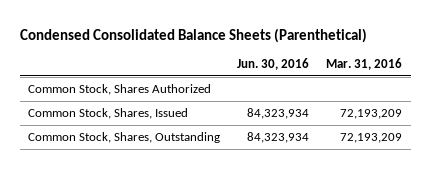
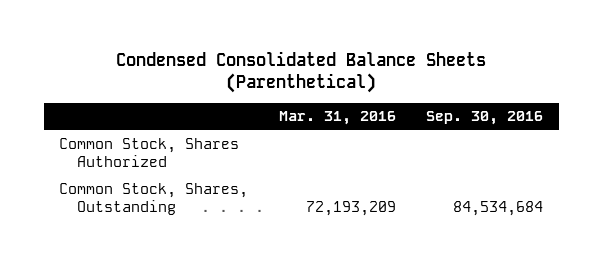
- | Jun. 30, 2016 | Mar. 31, 2016
+ | Mar. 31, 2016 | Sep. 30, 2016
- Common Stock, Shares, Issued | 84,323,934 | 72,193,209

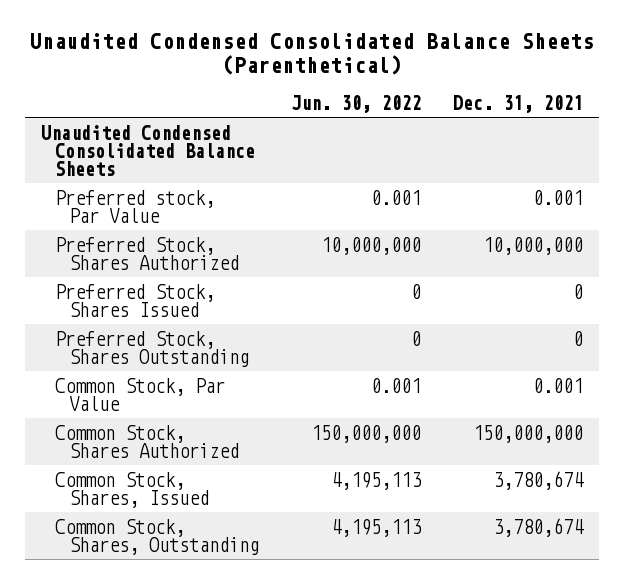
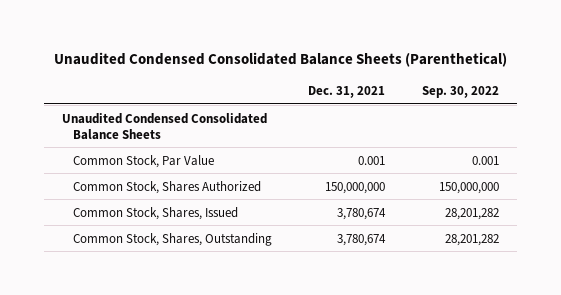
- | Jun. 30, 2022 | Dec. 31, 2021
+ | Dec. 31, 2021 | Sep. 30, 2022
- Preferred stock, Par Value | 0.001 | 0.001
- Preferred Stock, Shares Authorized | 10,000,000 | 10,000,000
- Preferred Stock, Shares Issued | 0 | 0
- Preferred Stock, Shares Outstanding | 0 | 0

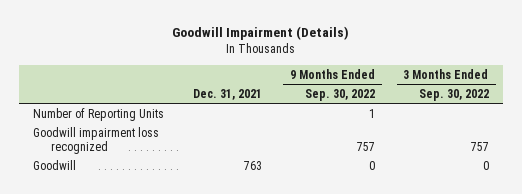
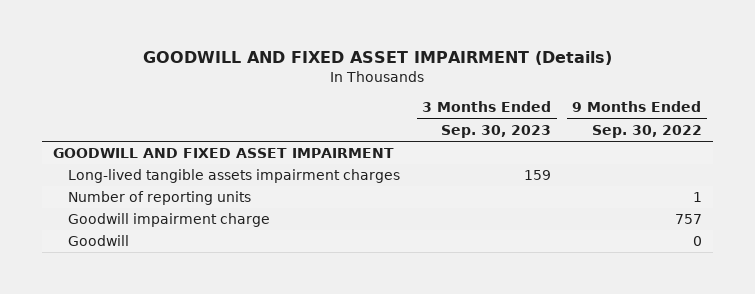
- Goodwill Impairment (Details)
+ GOODWILL AND FIXED ASSET IMPAIRMENT (Details)
- | Dec. 31, 2021 | 9 Months Ended Sep. 30, 2022 | 3 Months Ended Sep. 30, 2022
+ | 3 Months Ended Sep. 30, 2023 | 9 Months Ended Sep. 30, 2022
- Number of Reporting Units | | 1 |
- Goodwill impairment loss recognized | | 757 | 757
+ GOODWILL AND FIXED ASSET IMPAIRMENT
+ Long-lived tangible assets impairment charges | 159 |
+ Number of reporting units | | 1
+ Goodwill impairment charge | | 757

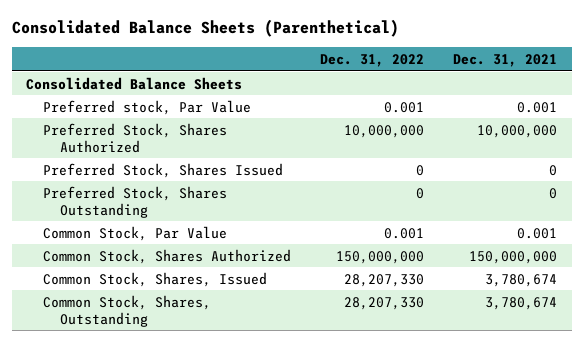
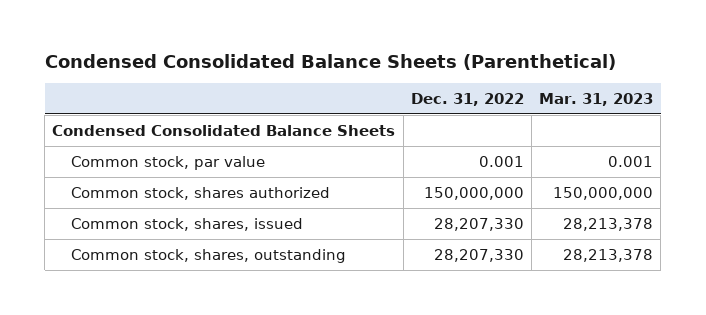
- Consolidated Balance Sheets (Parenthetical)
+ Condensed Consolidated Balance Sheets (Parenthetical)
- | Dec. 31, 2022 | Dec. 31, 2021
+ | Dec. 31, 2022 | Mar. 31, 2023
- Consolidated Balance Sheets
- Preferred stock, Par Value | 0.001 | 0.001
- Preferred Stock, Shares Authorized | 10,000,000 | 10,000,000
- Preferred Stock, Shares Issued | 0 | 0
- Preferred Stock, Shares Outstanding | 0 | 0
- Common Stock, Par Value | 0.001 | 0.001
- Common Stock, Shares Authorized | 150,000,000 | 150,000,000
- Common Stock, Shares, Issued | 28,207,330 | 3,780,674
- Common Stock, Shares, Outstanding | 28,207,330 | 3,780,674
+ Condensed Consolidated Balance Sheets
+ Common stock, par value | 0.001 | 0.001
+ Common stock, shares authorized | 150,000,000 | 150,000,000
+ Common stock, shares, issued | 28,207,330 | 28,213,378
+ Common stock, shares, outstanding | 28,207,330 | 28,213,378

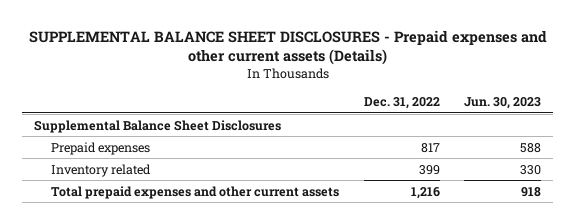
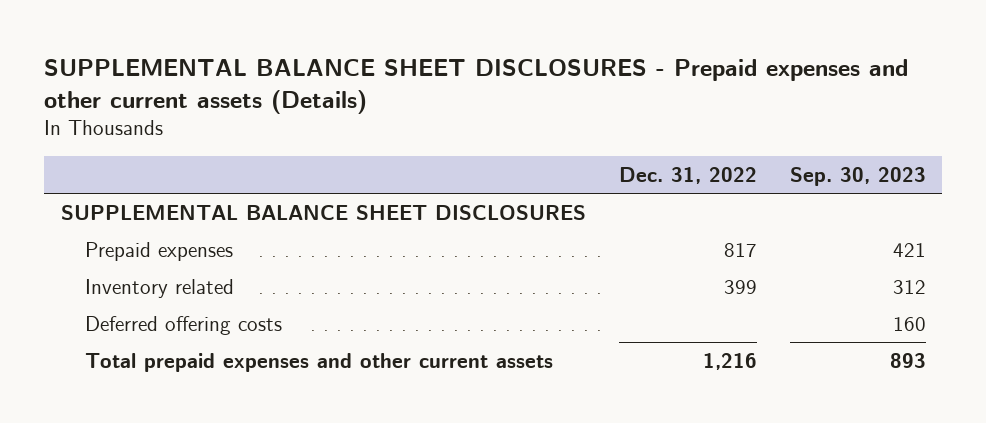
- | Dec. 31, 2022 | Jun. 30, 2023
+ | Dec. 31, 2022 | Sep. 30, 2023
- Supplemental Balance Sheet Disclosures
+ SUPPLEMENTAL BALANCE SHEET DISCLOSURES
+ Deferred offering costs | | 160

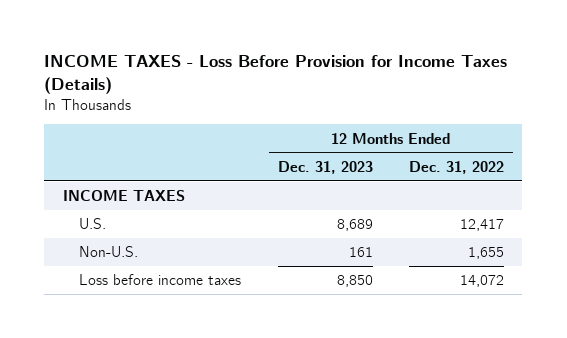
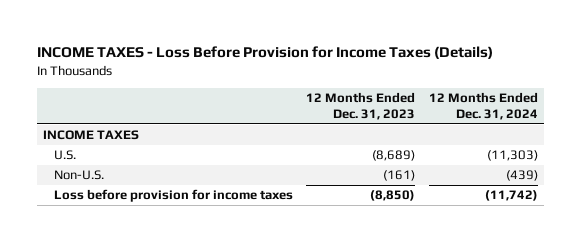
- | 12 Months Ended Dec. 31, 2023 | 12 Months Ended Dec. 31, 2022
+ | 12 Months Ended Dec. 31, 2023 | 12 Months Ended Dec. 31, 2024
- U.S. | 8,689 | 12,417
- Non-U.S. | 161 | 1,655
- Loss before income taxes | 8,850 | 14,072
+ U.S. | (8,689) | (11,303)
+ Non-U.S. | (161) | (439)
+ Loss before provision for income taxes | (8,850) | (11,742)

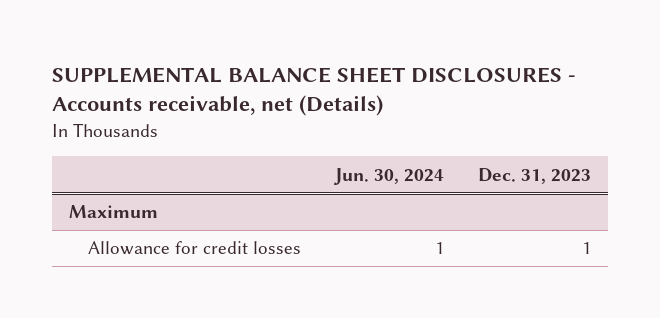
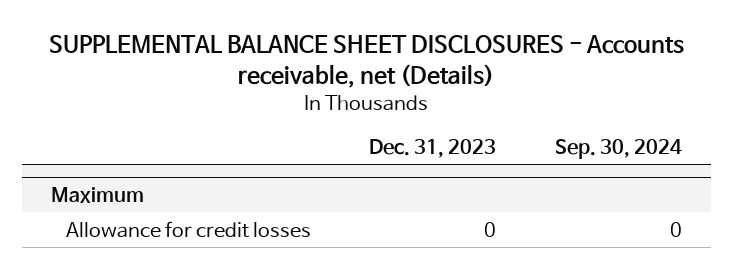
- | Jun. 30, 2024 | Dec. 31, 2023
+ | Dec. 31, 2023 | Sep. 30, 2024
@ Maximum
- Allowance for credit losses | 1 | 1
+ Allowance for credit losses | 0 | 0

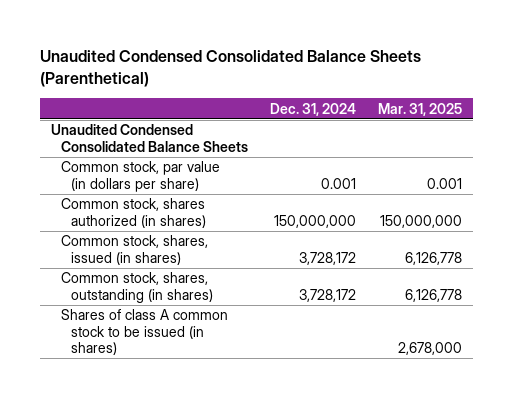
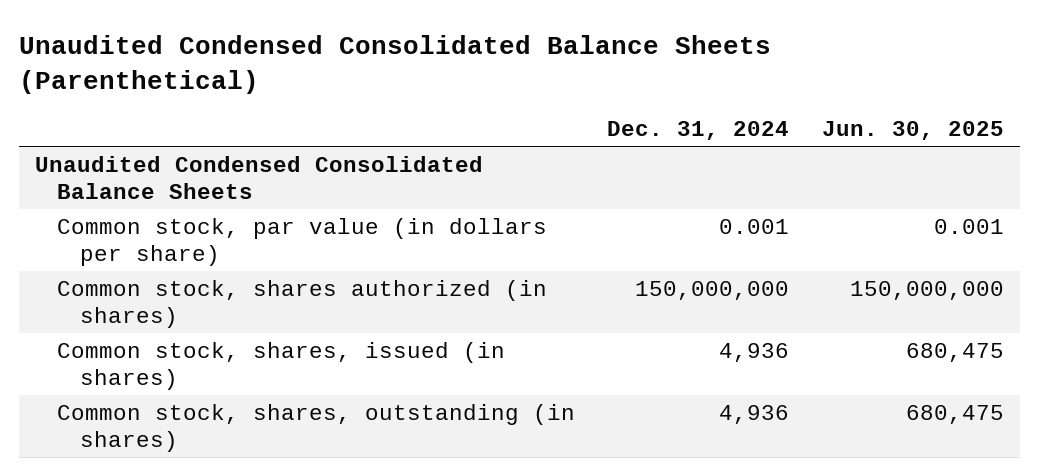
- | Dec. 31, 2024 | Mar. 31, 2025
+ | Dec. 31, 2024 | Jun. 30, 2025
- Common stock, shares, issued (in shares) | 3,728,172 | 6,126,778
- Common stock, shares, outstanding (in shares) | 3,728,172 | 6,126,778
- Shares of class A common stock to be issued (in shares) | | 2,678,000
+ Common stock, shares, issued (in shares) | 4,936 | 680,475
+ Common stock, shares, outstanding (in shares) | 4,936 | 680,475

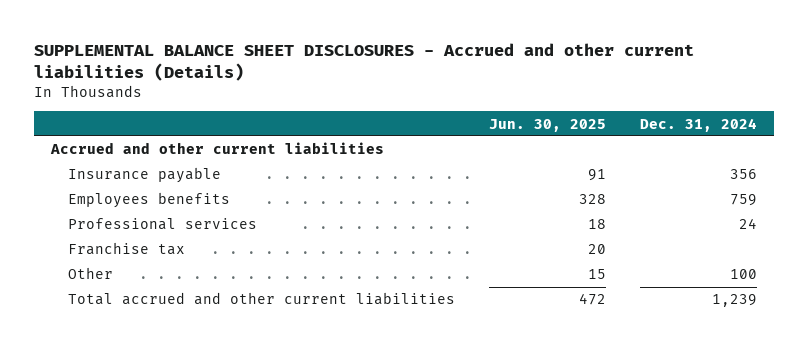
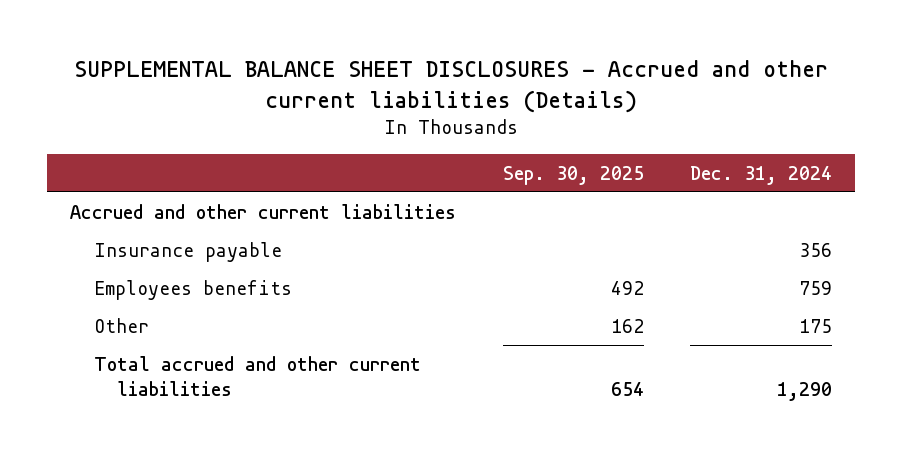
- | Jun. 30, 2025 | Dec. 31, 2024
+ | Sep. 30, 2025 | Dec. 31, 2024
- Professional services | 18 | 24
- Franchise tax | 20 |
- Other | 15 | 100
- Total accrued and other current liabilities | 472 | 1,239
+ Other | 162 | 175
+ Total accrued and other current liabilities | 654 | 1,290

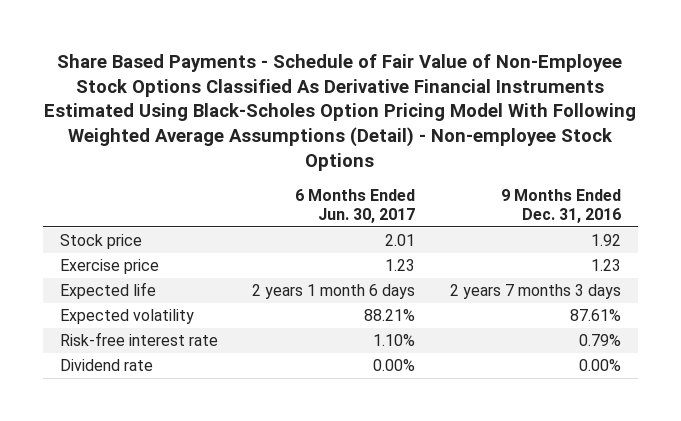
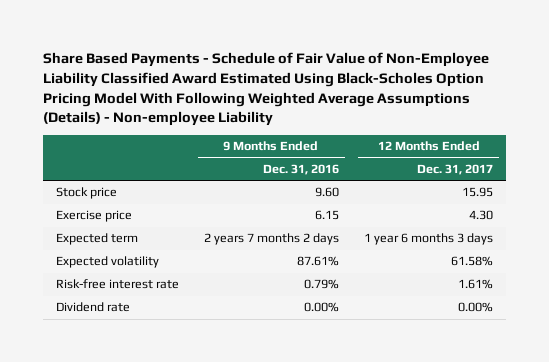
- Share Based Payments - Schedule of Fair Value of Non-Employee Stock Options Classified As Derivative Financial Instruments Estimated Using Black-Scholes Option Pricing Model With Following Weighted Average Assumptions (Detail) - Non-employee Stock Options
+ Share Based Payments - Schedule of Fair Value of Non-Employee Liability Classified Award Estimated Using Black-Scholes Option Pricing Model With Following Weighted Average Assumptions (Details) - Non-employee Liability
- | 6 Months Ended Jun. 30, 2017 | 9 Months Ended Dec. 31, 2016
+ | 9 Months Ended Dec. 31, 2016 | 12 Months Ended Dec. 31, 2017
- Stock price | 2.01 | 1.92
- Exercise price | 1.23 | 1.23
- Expected life | 2 years 1 month 6 days | 2 years 7 months 3 days
+ Stock price | 9.60 | 15.95
+ Exercise price | 6.15 | 4.30
+ Expected term | 2 years 7 months 2 days | 1 year 6 months 3 days

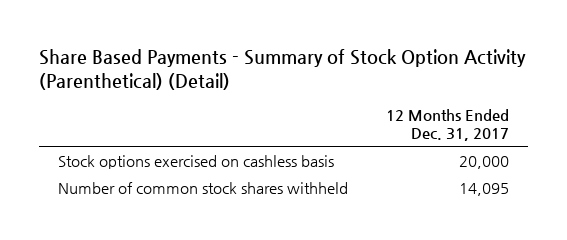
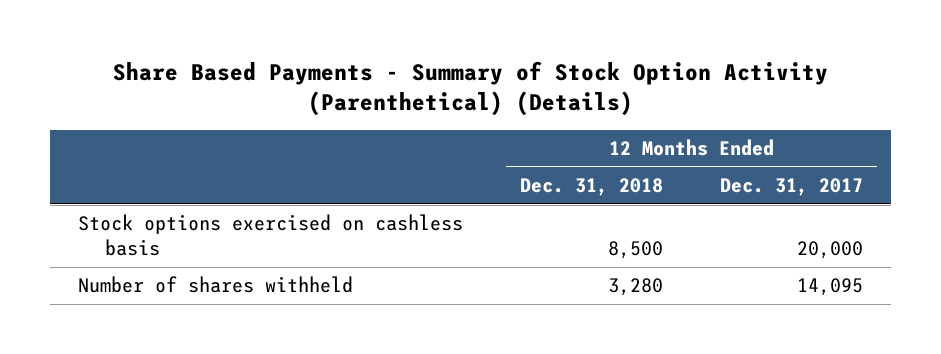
- Share Based Payments - Summary of Stock Option Activity (Parenthetical) (Detail)
+ Share Based Payments - Summary of Stock Option Activity (Parenthetical) (Details)
- | 12 Months Ended Dec. 31, 2017
+ | 12 Months Ended Dec. 31, 2018 | 12 Months Ended Dec. 31, 2017
- Number of common stock shares withheld | 14,095
+ Number of shares withheld | 3,280 | 14,095

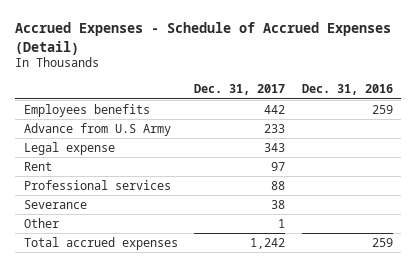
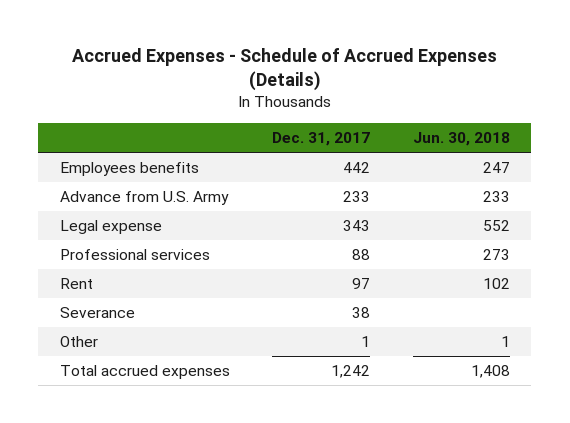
- Accrued Expenses - Schedule of Accrued Expenses (Detail)
+ Accrued Expenses - Schedule of Accrued Expenses (Details)
- | Dec. 31, 2017 | Dec. 31, 2016
+ | Dec. 31, 2017 | Jun. 30, 2018
- Advance from U.S Army | 233 |
+ Advance from U.S. Army | 233 | 233
moved down: Rent | 97 | 102

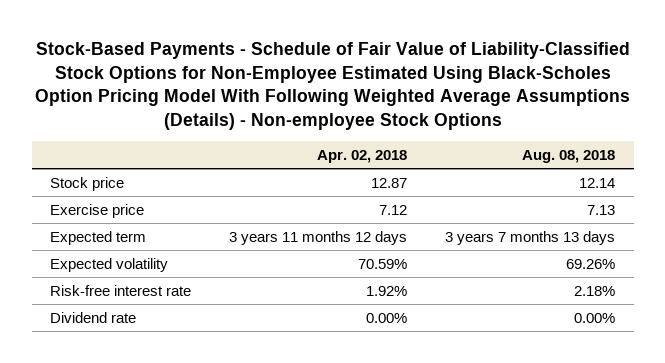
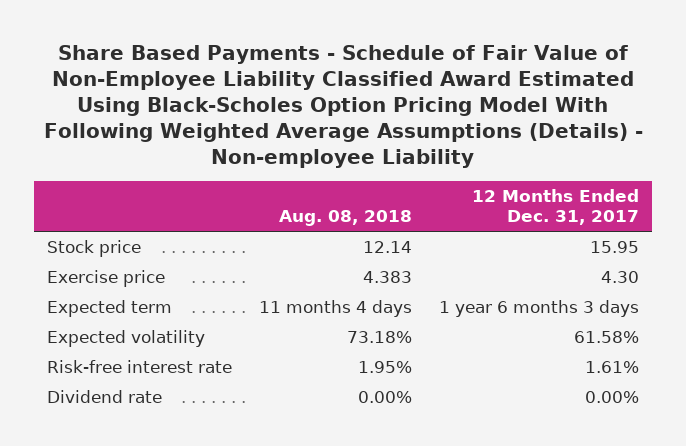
- Stock-Based Payments - Schedule of Fair Value of Liability-Classified Stock Options for Non-Employee Estimated Using Black-Scholes Option Pricing Model With Following Weighted Average Assumptions (Details) - Non-employee Stock Options
+ Share Based Payments - Schedule of Fair Value of Non-Employee Liability Classified Award Estimated Using Black-Scholes Option Pricing Model With Following Weighted Average Assumptions (Details) - Non-employee Liability
- | Apr. 02, 2018 | Aug. 08, 2018
+ | Aug. 08, 2018 | 12 Months Ended Dec. 31, 2017
- Exercise price | 7.12 | 7.13
- Expected term | 3 years 11 months 12 days | 3 years 7 months 13 days
- Expected volatility | 70.59% | 69.26%
- Risk-free interest rate | 1.92% | 2.18%
+ Exercise price | 4.383 | 4.30
+ Expected term | 11 months 4 days | 1 year 6 months 3 days
+ Expected volatility | 73.18% | 61.58%
+ Risk-free interest rate | 1.95% | 1.61%

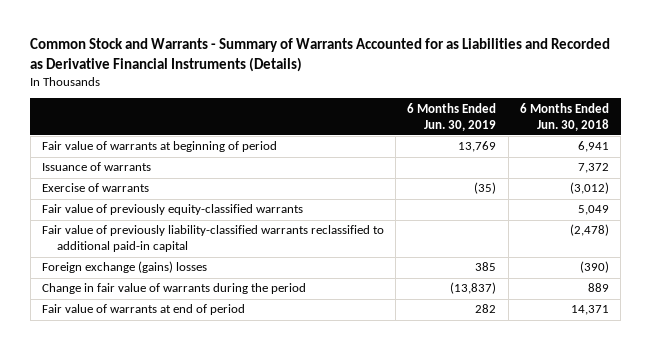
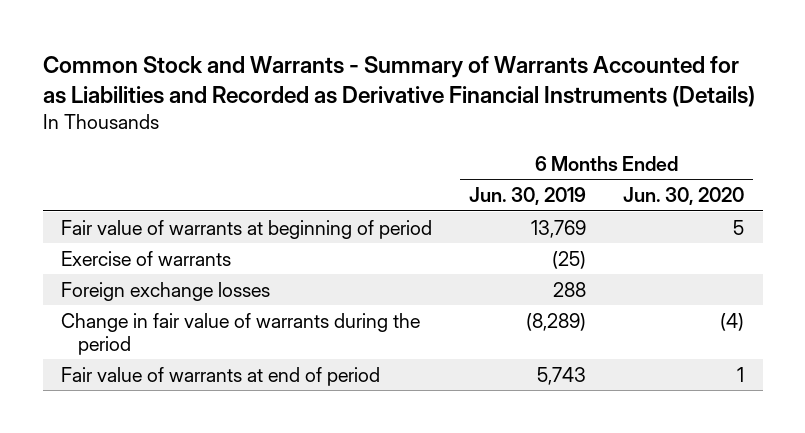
- | 6 Months Ended Jun. 30, 2019 | 6 Months Ended Jun. 30, 2018
+ | 6 Months Ended Jun. 30, 2019 | 6 Months Ended Jun. 30, 2020
- Issuance of warrants | | 7,372
- Exercise of warrants | (35) | (3,012)
- Fair value of previously equity-classified warrants | | 5,049
- Fair value of previously liability-classified warrants reclassified to additional paid-in capital | | (2,478)
- Foreign exchange (gains) losses | 385 | (390)
- Change in fair value of warrants during the period | (13,837) | 889
- Fair value of warrants at end of period | 282 | 14,371
+ Exercise of warrants | (25) |
+ Foreign exchange losses | 288 |
+ Change in fair value of warrants during the period | (8,289) | (4)
+ Fair value of warrants at end of period | 5,743 | 1

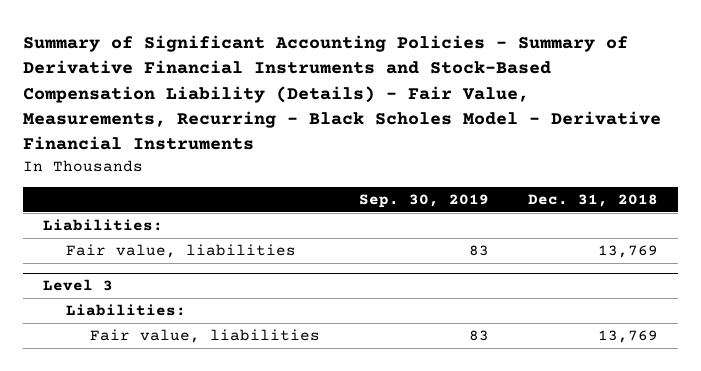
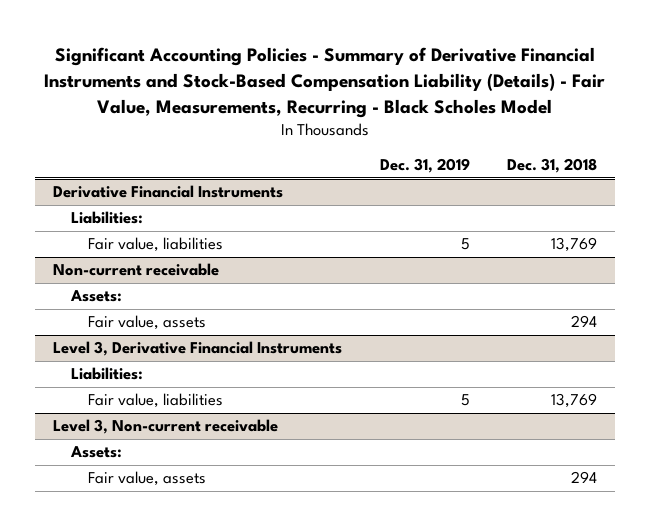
- Summary of Significant Accounting Policies - Summary of Derivative Financial Instruments and Stock-Based Compensation Liability (Details) - Fair Value, Measurements, Recurring - Black Scholes Model - Derivative Financial Instruments
+ Significant Accounting Policies - Summary of Derivative Financial Instruments and Stock-Based Compensation Liability (Details) - Fair Value, Measurements, Recurring - Black Scholes Model
- | Sep. 30, 2019 | Dec. 31, 2018
+ | Dec. 31, 2019 | Dec. 31, 2018
+ Derivative Financial Instruments
- Level 3
+ Non-current receivable
+ Assets:
+ Fair value, assets | | 294
+ Level 3, Derivative Financial Instruments
+ Level 3, Non-current receivable
+ Assets:
+ Fair value, assets | | 294

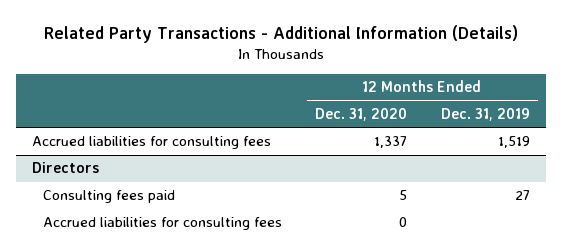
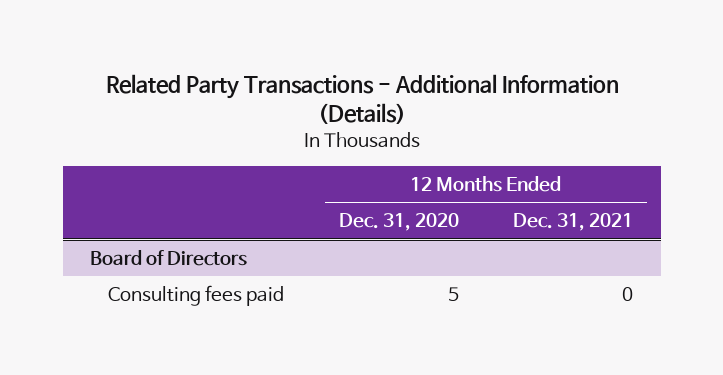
- | 12 Months Ended Dec. 31, 2020 | 12 Months Ended Dec. 31, 2019
+ | 12 Months Ended Dec. 31, 2020 | 12 Months Ended Dec. 31, 2021
- Accrued liabilities for consulting fees | 1,337 | 1,519
- Directors
+ Board of Directors
- Accrued liabilities for consulting fees | 0 |

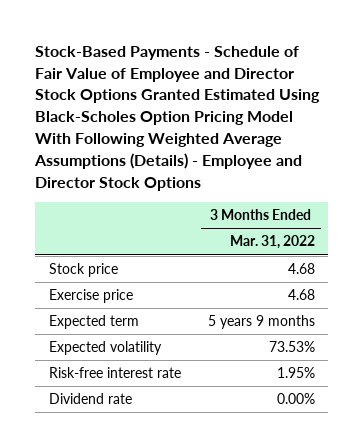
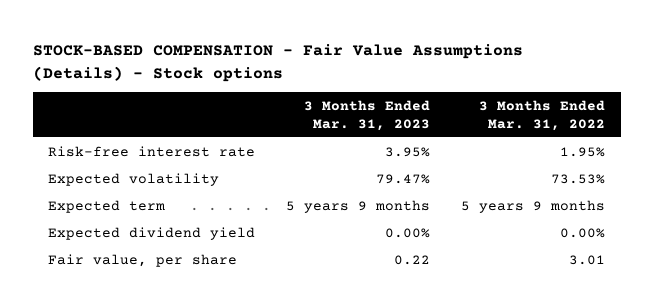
- Stock-Based Payments - Schedule of Fair Value of Employee and Director Stock Options Granted Estimated Using Black-Scholes Option Pricing Model With Following Weighted Average Assumptions (Details) - Employee and Director Stock Options
+ STOCK-BASED COMPENSATION - Fair Value Assumptions (Details) - Stock options
- | 3 Months Ended Mar. 31, 2022
+ | 3 Months Ended Mar. 31, 2023 | 3 Months Ended Mar. 31, 2022
- Stock price | 4.68
- Exercise price | 4.68
- Dividend rate | 0.00%
moved down: Expected volatility | 79.47% | 73.53%
moved down: Expected term | 5 years 9 months | 5 years 9 months
+ Expected dividend yield | 0.00% | 0.00%
+ Fair value, per share | 0.22 | 3.01

